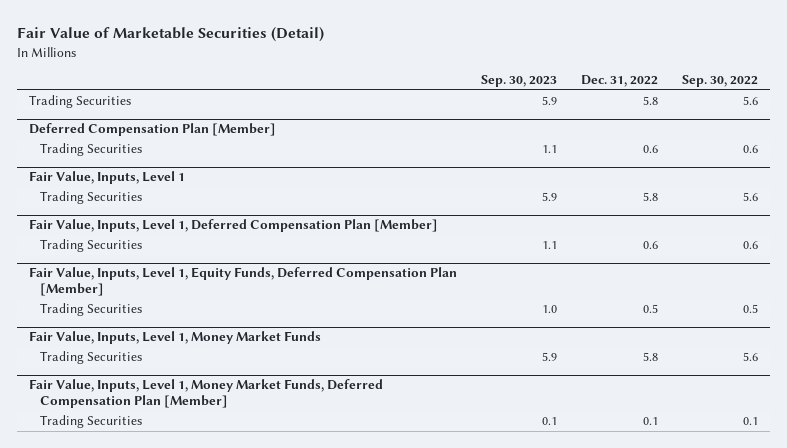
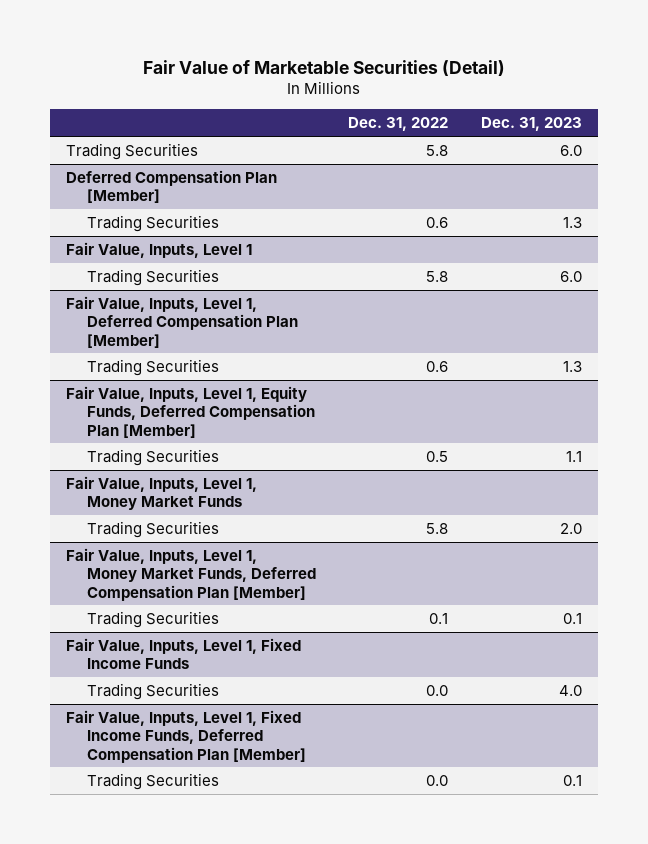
- | Sep. 30, 2023 | Dec. 31, 2022 | Sep. 30, 2022
+ | Dec. 31, 2022 | Dec. 31, 2023
+ Fair Value, Inputs, Level 1, Fixed Income Funds
+ Trading Securities | 0.0 | 4.0
+ Fair Value, Inputs, Level 1, Fixed Income Funds, Deferred Compensation Plan [Member]
+ Trading Securities | 0.0 | 0.1

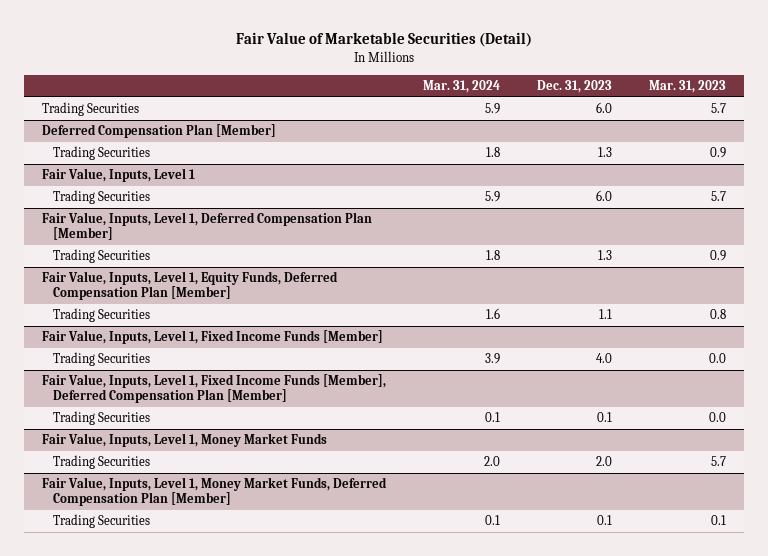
- | Dec. 31, 2022 | Dec. 31, 2023
+ | Mar. 31, 2024 | Dec. 31, 2023 | Mar. 31, 2023
+ Fair Value, Inputs, Level 1, Fixed Income Funds [Member]
+ Trading Securities | 3.9 | 4.0 | 0.0
+ Fair Value, Inputs, Level 1, Fixed Income Funds [Member], Deferred Compensation Plan [Member]
+ Trading Securities | 0.1 | 0.1 | 0.0
- Fair Value, Inputs, Level 1, Fixed Income Funds
- Trading Securities | 0.0 | 4.0
- Fair Value, Inputs, Level 1, Fixed Income Funds, Deferred Compensation Plan [Member]
- Trading Securities | 0.0 | 0.1

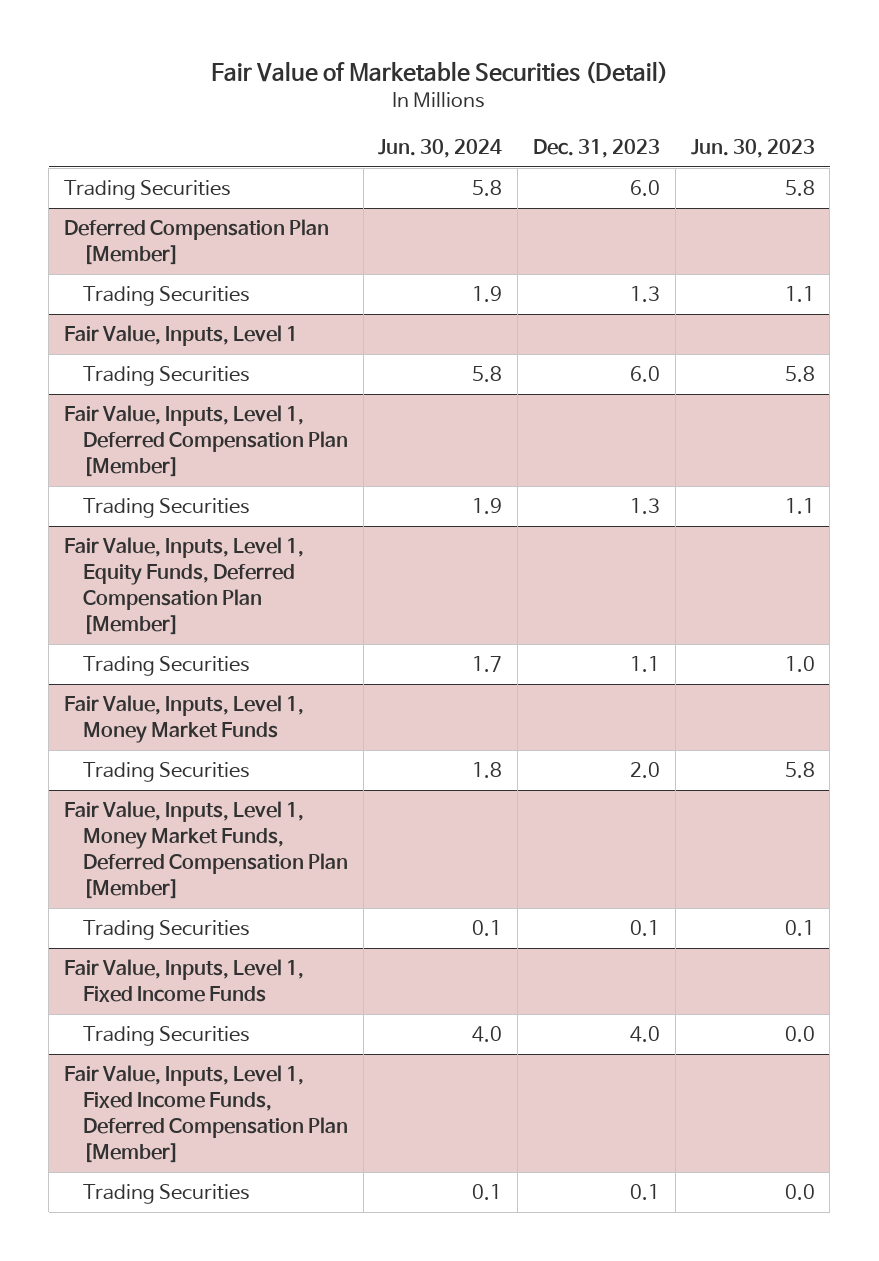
- | Mar. 31, 2024 | Dec. 31, 2023 | Mar. 31, 2023
+ | Jun. 30, 2024 | Dec. 31, 2023 | Jun. 30, 2023
- Fair Value, Inputs, Level 1, Fixed Income Funds [Member]
- Trading Securities | 3.9 | 4.0 | 0.0
- Fair Value, Inputs, Level 1, Fixed Income Funds [Member], Deferred Compensation Plan [Member]
- Trading Securities | 0.1 | 0.1 | 0.0
+ Fair Value, Inputs, Level 1, Fixed Income Funds
+ Trading Securities | 4.0 | 4.0 | 0.0
+ Fair Value, Inputs, Level 1, Fixed Income Funds, Deferred Compensation Plan [Member]
+ Trading Securities | 0.1 | 0.1 | 0.0

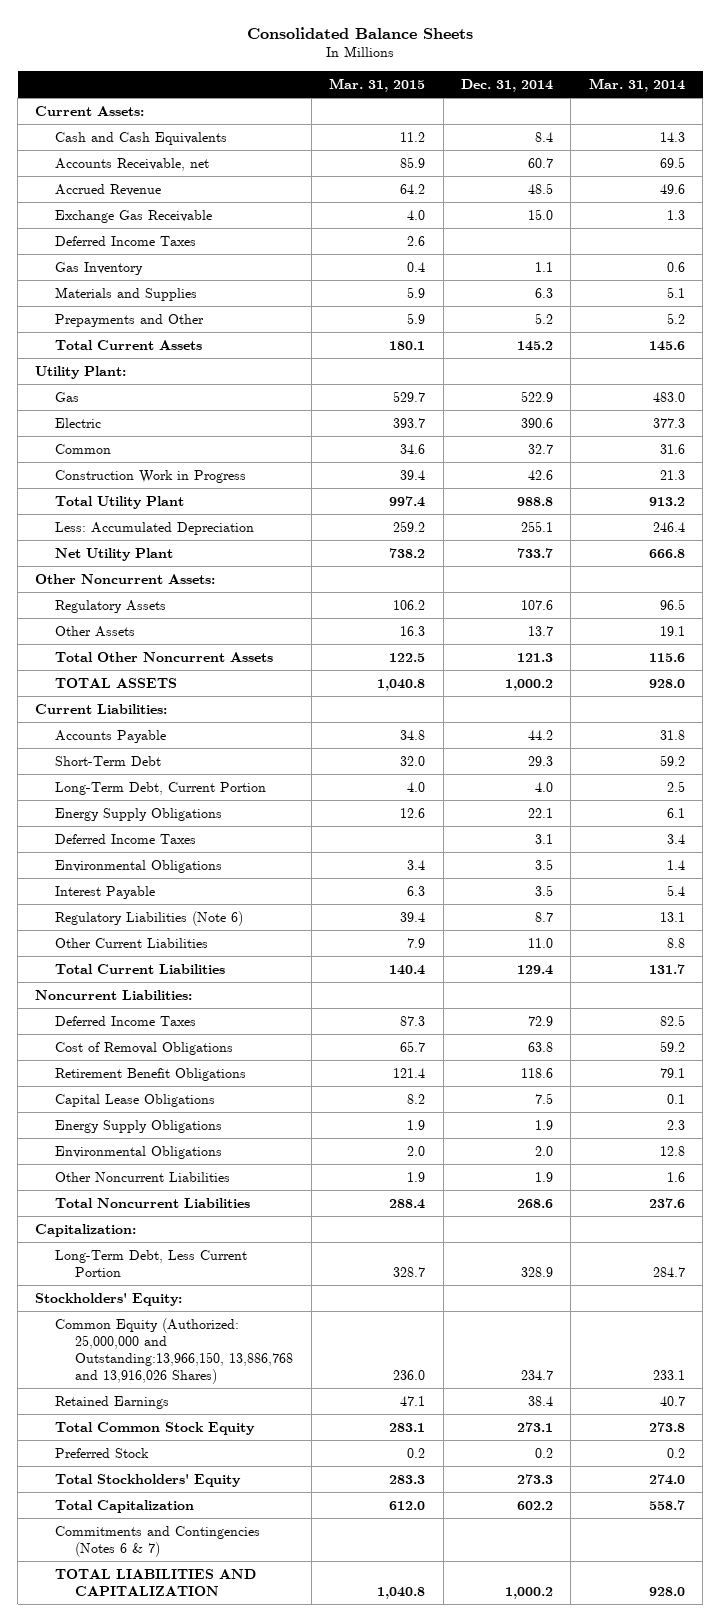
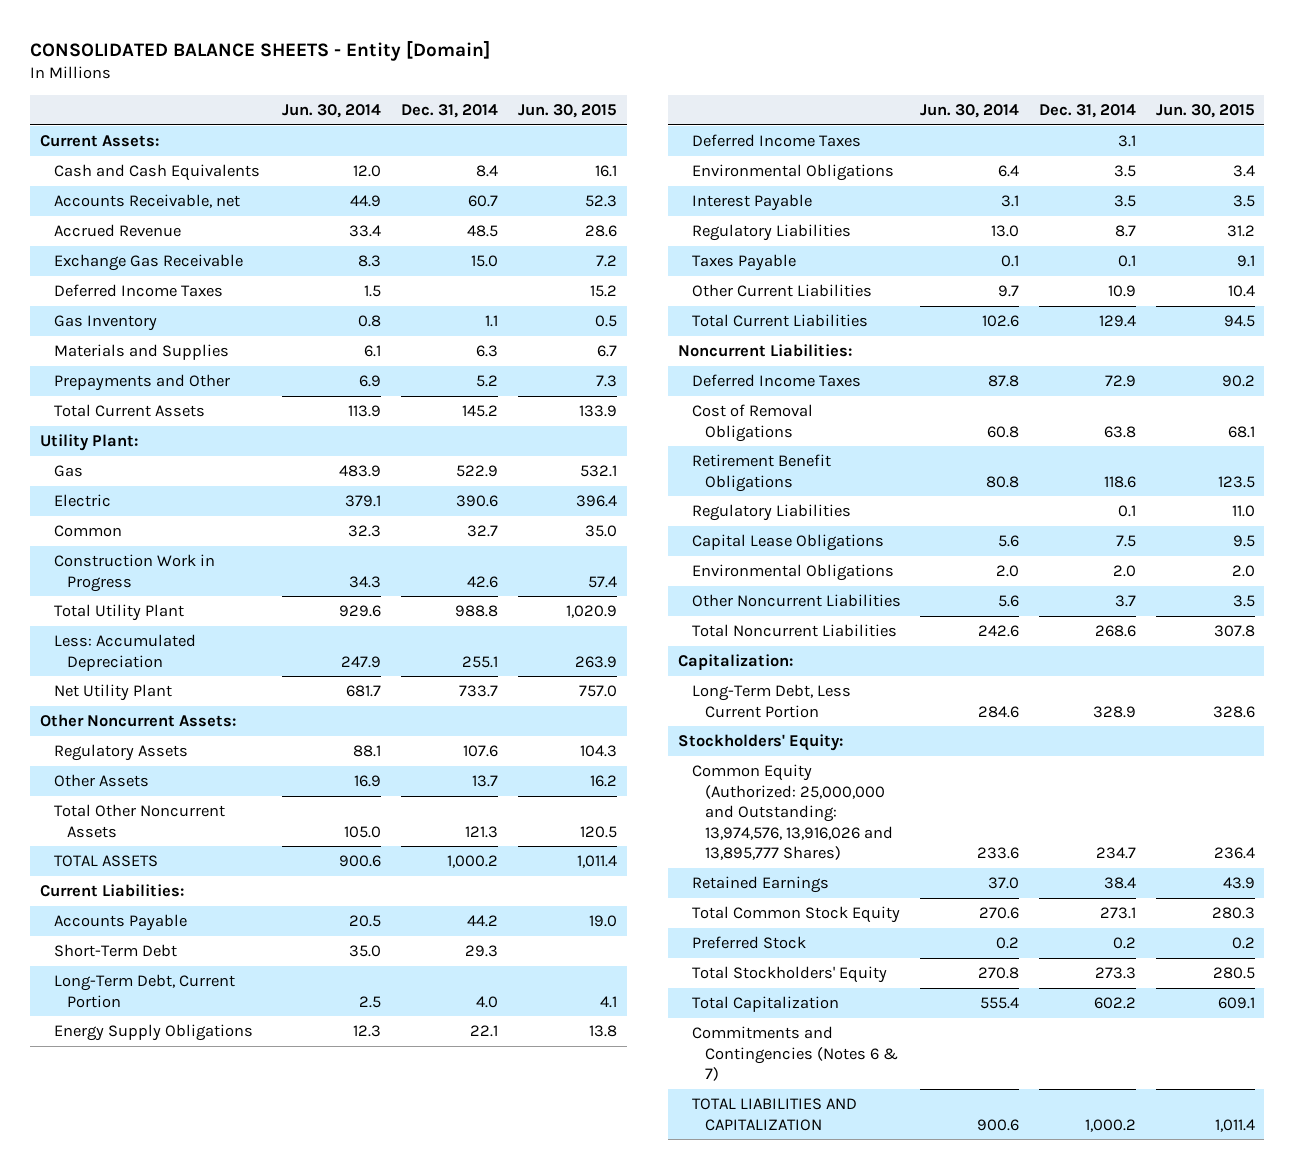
- Consolidated Balance Sheets
+ CONSOLIDATED BALANCE SHEETS - Entity [Domain]
- | Mar. 31, 2015 | Dec. 31, 2014 | Mar. 31, 2014
+ | Jun. 30, 2014 | Dec. 31, 2014 | Jun. 30, 2015
- Regulatory Liabilities (Note 6) | 39.4 | 8.7 | 13.1
- Other Current Liabilities | 7.9 | 11.0 | 8.8
+ Regulatory Liabilities | 13.0 | 8.7 | 31.2
+ Taxes Payable | 0.1 | 0.1 | 9.1
+ Other Current Liabilities | 9.7 | 10.9 | 10.4
+ Regulatory Liabilities | | 0.1 | 11.0
- Energy Supply Obligations | 1.9 | 1.9 | 2.3
- Other Noncurrent Liabilities | 1.9 | 1.9 | 1.6
+ Other Noncurrent Liabilities | 5.6 | 3.7 | 3.5
- Common Equity (Authorized: 25,000,000 and Outstanding:13,966,150, 13,886,768 and 13,916,026 Shares) | 236.0 | 234.7 | 233.1
+ Common Equity (Authorized: 25,000,000 and Outstanding: 13,974,576, 13,916,026 and 13,895,777 Shares) | 233.6 | 234.7 | 236.4

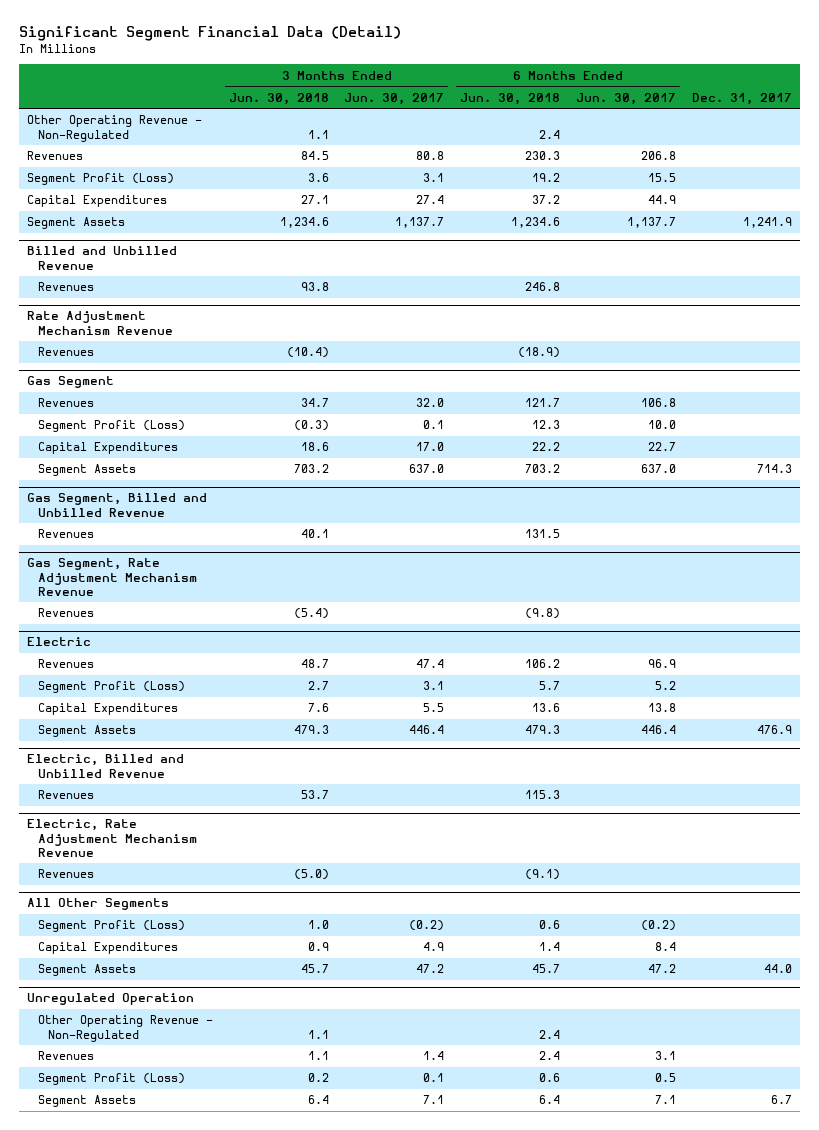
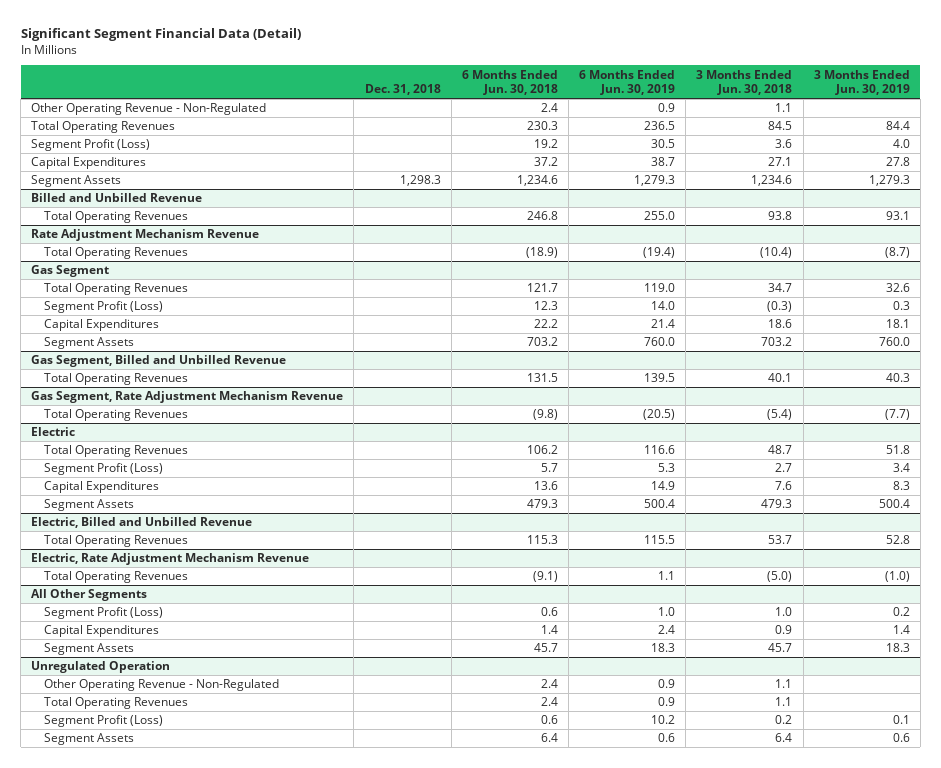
- | 3 Months Ended Jun. 30, 2018 | 3 Months Ended Jun. 30, 2017 | 6 Months Ended Jun. 30, 2018 | 6 Months Ended Jun. 30, 2017 | Dec. 31, 2017
+ | Dec. 31, 2018 | 6 Months Ended Jun. 30, 2018 | 6 Months Ended Jun. 30, 2019 | 3 Months Ended Jun. 30, 2018 | 3 Months Ended Jun. 30, 2019
- Revenues | 84.5 | 80.8 | 230.3 | 206.8 |
+ Total Operating Revenues | | 230.3 | 236.5 | 84.5 | 84.4
@ Billed and Unbilled Revenue
- Revenues | 93.8 | | 246.8 | |
+ Total Operating Revenues | | 246.8 | 255.0 | 93.8 | 93.1
@ Rate Adjustment Mechanism Revenue
- Revenues | (10.4) | | (18.9) | |
+ Total Operating Revenues | | (18.9) | (19.4) | (10.4) | (8.7)
@ Gas Segment
- Revenues | 34.7 | 32.0 | 121.7 | 106.8 |
+ Total Operating Revenues | | 121.7 | 119.0 | 34.7 | 32.6
@ Gas Segment, Billed and Unbilled Revenue
- Revenues | 40.1 | | 131.5 | |
+ Total Operating Revenues | | 131.5 | 139.5 | 40.1 | 40.3
@ Gas Segment, Rate Adjustment Mechanism Revenue
- Revenues | (5.4) | | (9.8) | |
+ Total Operating Revenues | | (9.8) | (20.5) | (5.4) | (7.7)
@ Electric
- Revenues | 48.7 | 47.4 | 106.2 | 96.9 |
+ Total Operating Revenues | | 106.2 | 116.6 | 48.7 | 51.8
@ Electric, Billed and Unbilled Revenue
- Revenues | 53.7 | | 115.3 | |
+ Total Operating Revenues | | 115.3 | 115.5 | 53.7 | 52.8
@ Electric, Rate Adjustment Mechanism Revenue
- Revenues | (5.0) | | (9.1) | |
+ Total Operating Revenues | | (9.1) | 1.1 | (5.0) | (1.0)
@ Unregulated Operation
- Revenues | 1.1 | 1.4 | 2.4 | 3.1 |
+ Total Operating Revenues | | 2.4 | 0.9 | 1.1 |

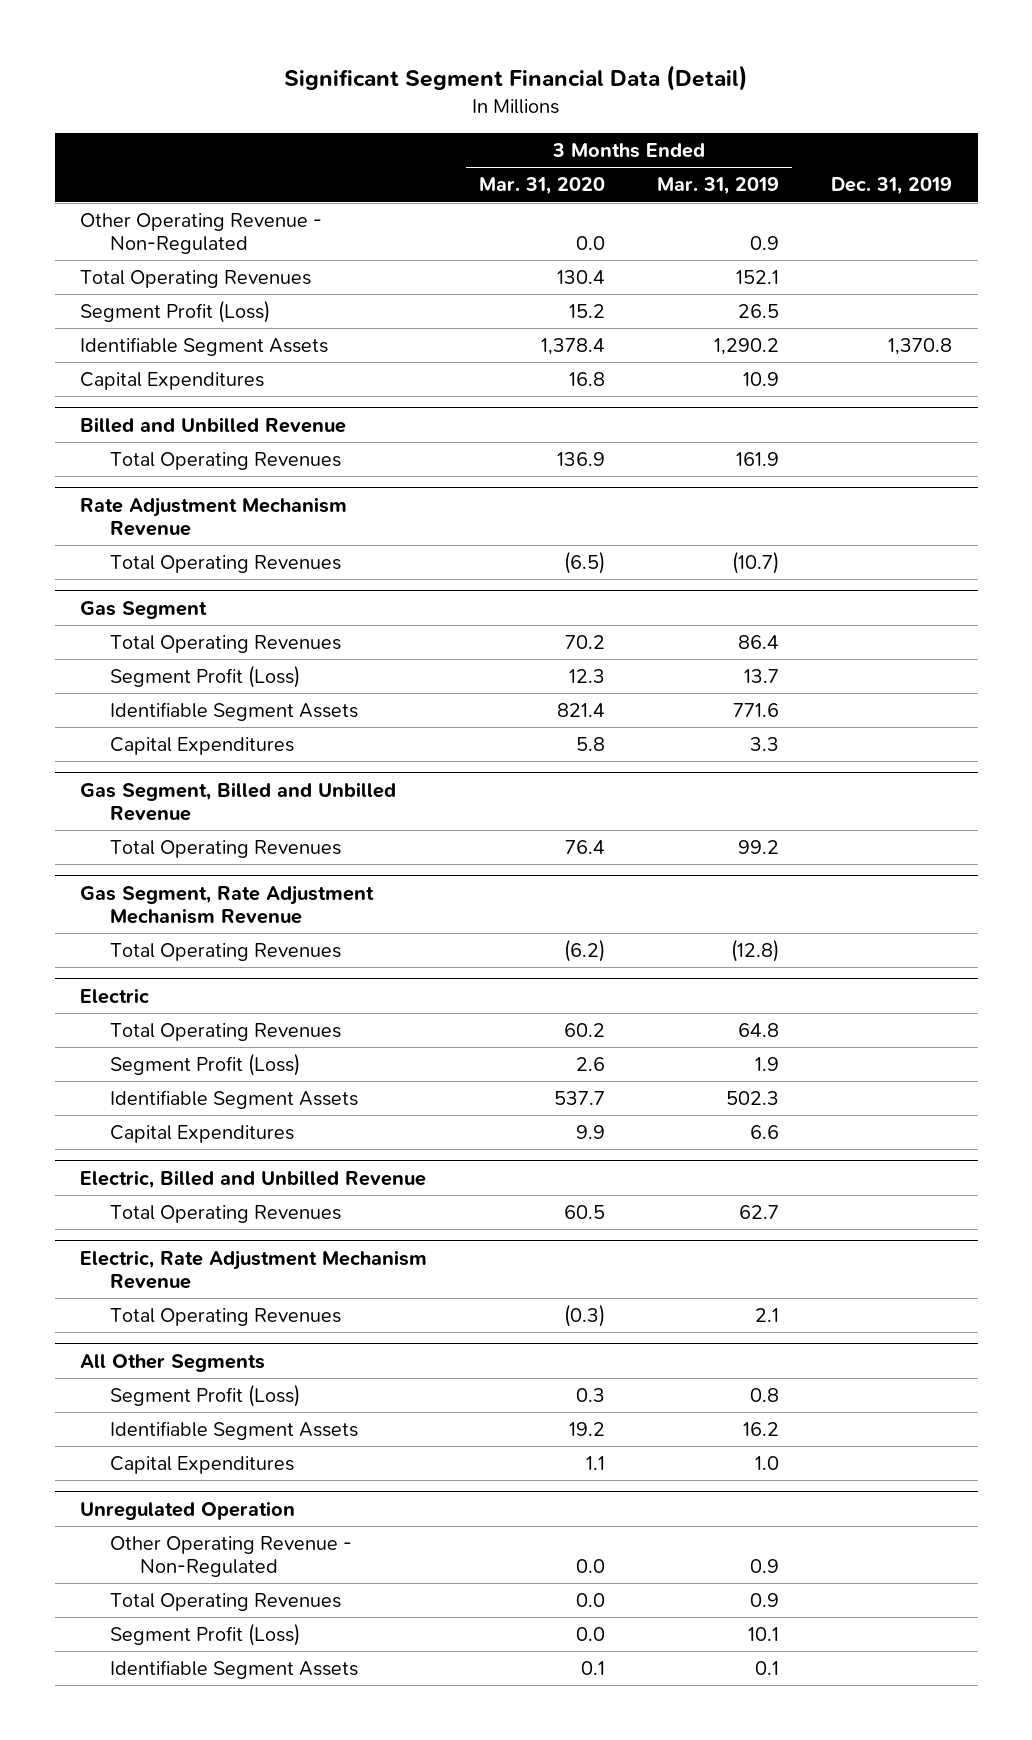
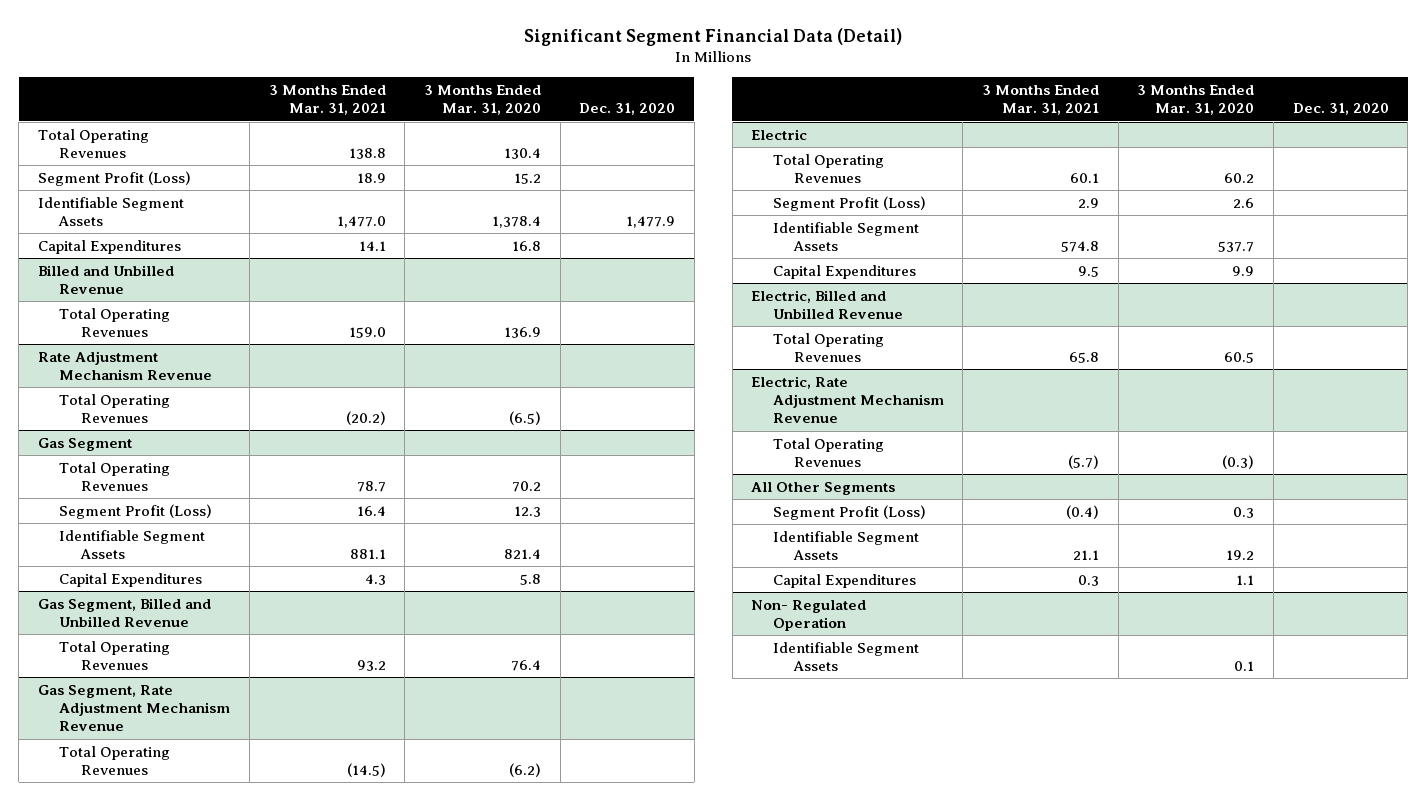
- | 3 Months Ended Mar. 31, 2020 | 3 Months Ended Mar. 31, 2019 | Dec. 31, 2019
+ | 3 Months Ended Mar. 31, 2021 | 3 Months Ended Mar. 31, 2020 | Dec. 31, 2020
- Other Operating Revenue - Non-Regulated | 0.0 | 0.9 |
- Unregulated Operation
- Other Operating Revenue - Non-Regulated | 0.0 | 0.9 |
- Total Operating Revenues | 0.0 | 0.9 |
- Segment Profit (Loss) | 0.0 | 10.1 |
+ Non- Regulated Operation

